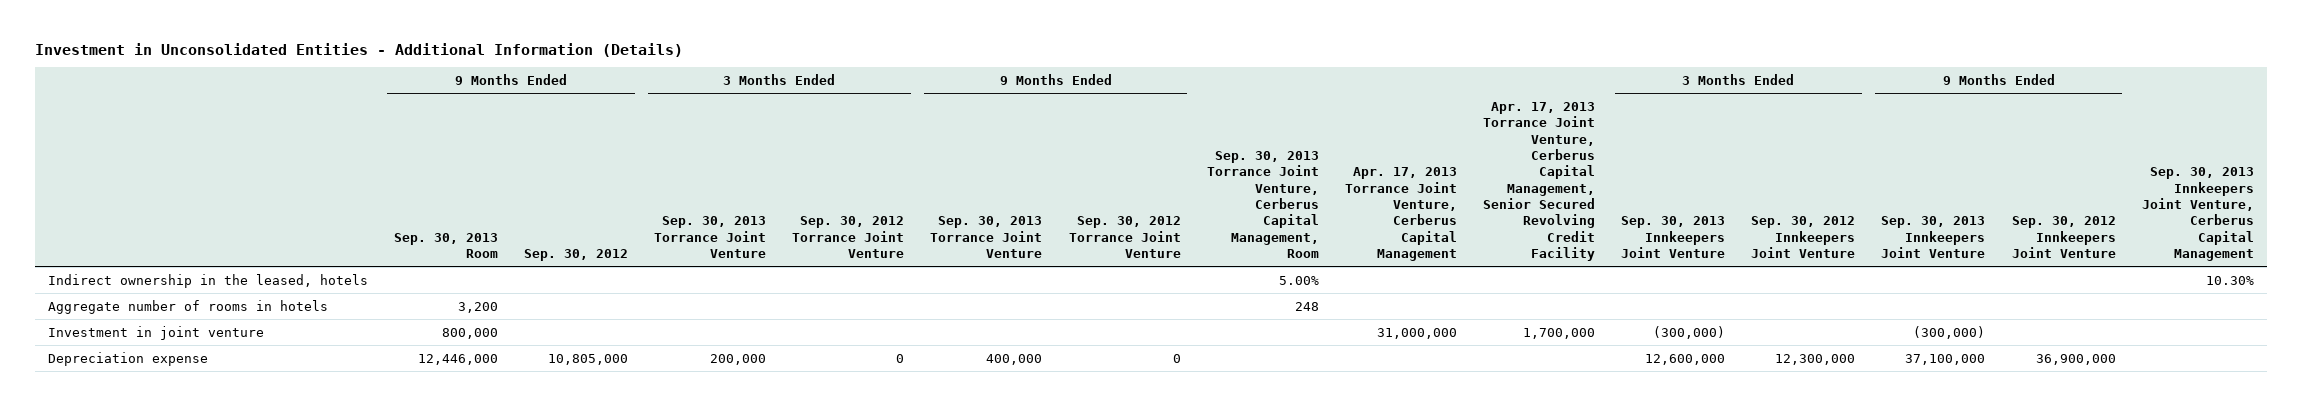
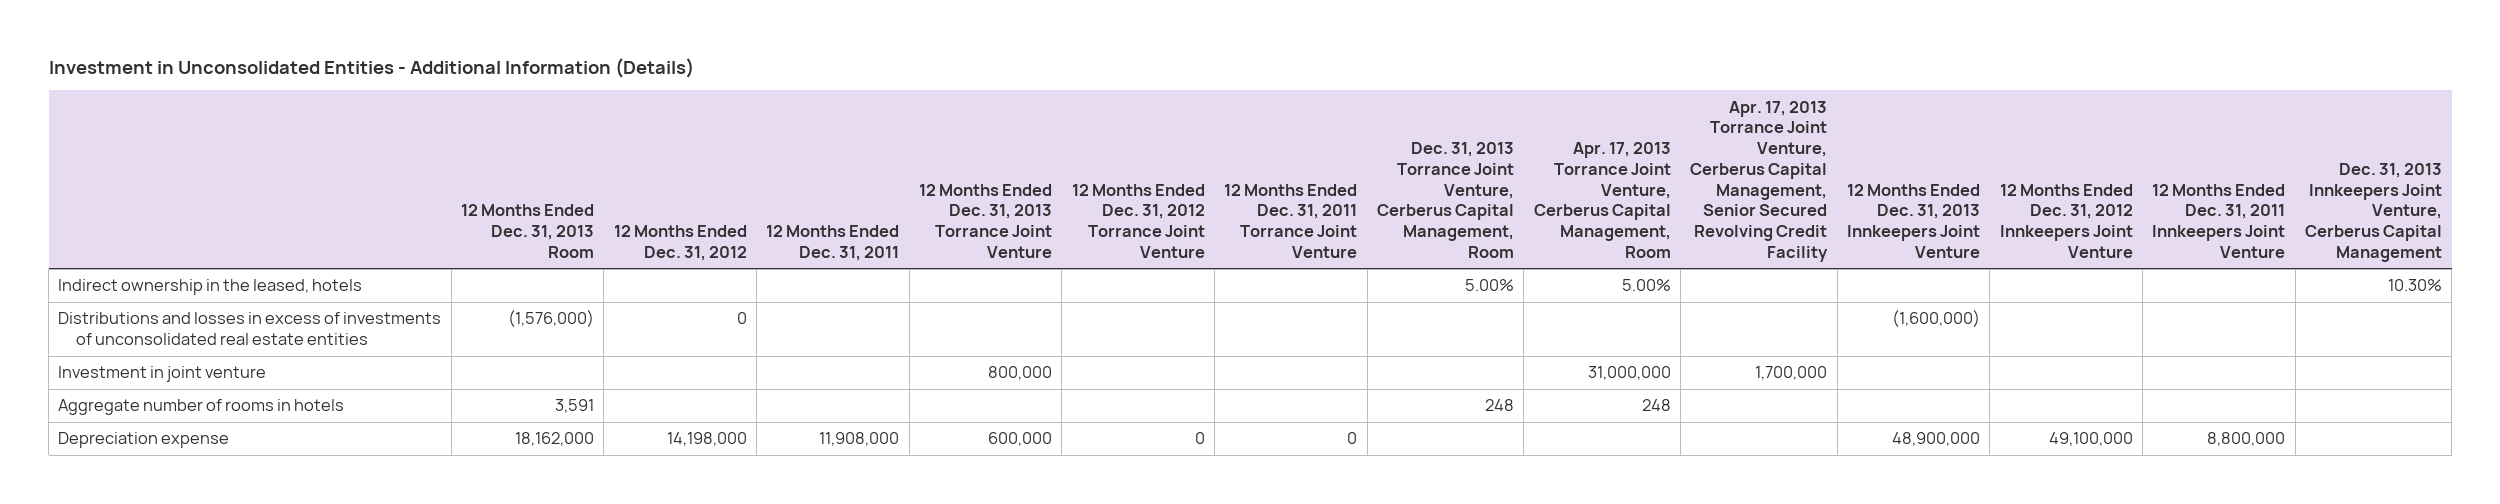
- | 9 Months Ended Sep. 30, 2013 Room | 9 Months Ended Sep. 30, 2012 | 3 Months Ended Sep. 30, 2013 Torrance Joint Venture | 3 Months Ended Sep. 30, 2012 Torrance Joint Venture | 9 Months Ended Sep. 30, 2013 Torrance Joint Venture | 9 Months Ended Sep. 30, 2012 Torrance Joint Venture | Sep. 30, 2013 Torrance Joint Venture, Cerberus Capital Management, Room | Apr. 17, 2013 Torrance Joint Venture, Cerberus Capital Management | Apr. 17, 2013 Torrance Joint Venture, Cerberus Capital Management, Senior Secured Revolving Credit Facility | 3 Months Ended Sep. 30, 2013 Innkeepers Joint Venture | 3 Months Ended Sep. 30, 2012 Innkeepers Joint Venture | 9 Months Ended Sep. 30, 2013 Innkeepers Joint Venture | 9 Months Ended Sep. 30, 2012 Innkeepers Joint Venture | Sep. 30, 2013 Innkeepers Joint Venture, Cerberus Capital Management
+ | 12 Months Ended Dec. 31, 2013 Room | 12 Months Ended Dec. 31, 2012 | 12 Months Ended Dec. 31, 2011 | 12 Months Ended Dec. 31, 2013 Torrance Joint Venture | 12 Months Ended Dec. 31, 2012 Torrance Joint Venture | 12 Months Ended Dec. 31, 2011 Torrance Joint Venture | Dec. 31, 2013 Torrance Joint Venture, Cerberus Capital Management, Room | Apr. 17, 2013 Torrance Joint Venture, Cerberus Capital Management, Room | Apr. 17, 2013 Torrance Joint Venture, Cerberus Capital Management, Senior Secured Revolving Credit Facility | 12 Months Ended Dec. 31, 2013 Innkeepers Joint Venture | 12 Months Ended Dec. 31, 2012 Innkeepers Joint Venture | 12 Months Ended Dec. 31, 2011 Innkeepers Joint Venture | Dec. 31, 2013 Innkeepers Joint Venture, Cerberus Capital Management
+ Distributions and losses in excess of investments of unconsolidated real estate entities | (1,576,000) | 0 | | | | | | | | (1,600,000) | | |
moved down: Aggregate number of rooms in hotels | 3,591 | | | | | | 248 | 248 | | | | |

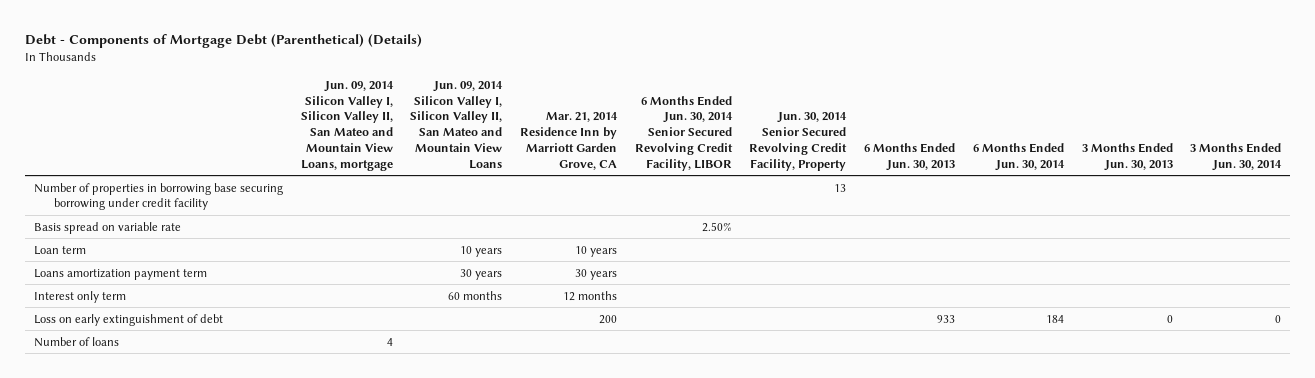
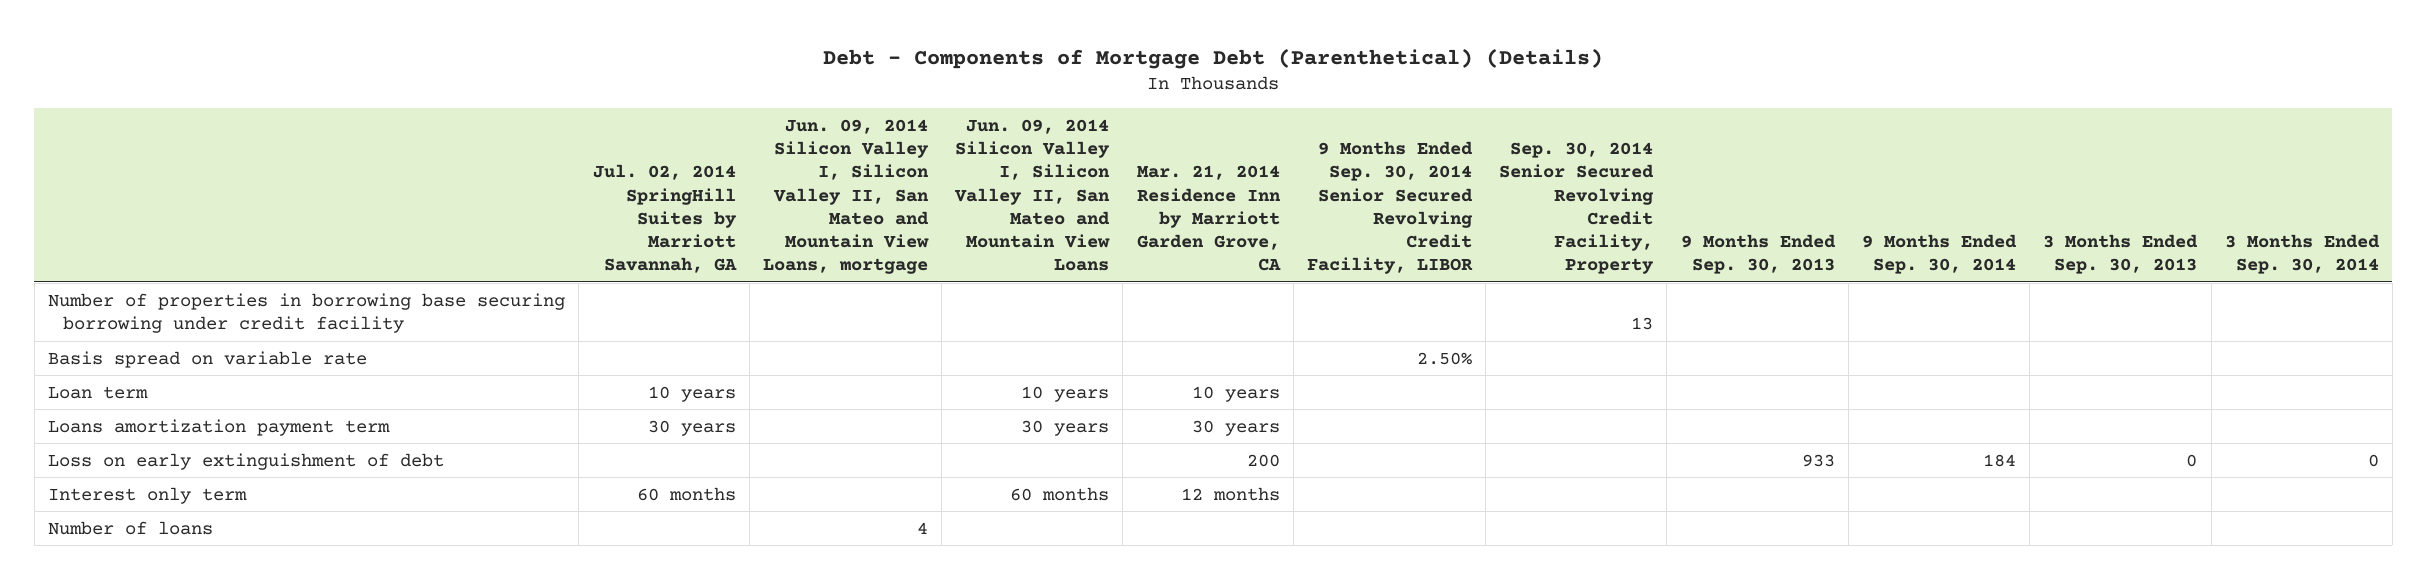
- | Jun. 09, 2014 Silicon Valley I, Silicon Valley II, San Mateo and Mountain View Loans, mortgage | Jun. 09, 2014 Silicon Valley I, Silicon Valley II, San Mateo and Mountain View Loans | Mar. 21, 2014 Residence Inn by Marriott Garden Grove, CA | 6 Months Ended Jun. 30, 2014 Senior Secured Revolving Credit Facility, LIBOR | Jun. 30, 2014 Senior Secured Revolving Credit Facility, Property | 6 Months Ended Jun. 30, 2013 | 6 Months Ended Jun. 30, 2014 | 3 Months Ended Jun. 30, 2013 | 3 Months Ended Jun. 30, 2014
+ | Jul. 02, 2014 SpringHill Suites by Marriott Savannah, GA | Jun. 09, 2014 Silicon Valley I, Silicon Valley II, San Mateo and Mountain View Loans, mortgage | Jun. 09, 2014 Silicon Valley I, Silicon Valley II, San Mateo and Mountain View Loans | Mar. 21, 2014 Residence Inn by Marriott Garden Grove, CA | 9 Months Ended Sep. 30, 2014 Senior Secured Revolving Credit Facility, LIBOR | Sep. 30, 2014 Senior Secured Revolving Credit Facility, Property | 9 Months Ended Sep. 30, 2013 | 9 Months Ended Sep. 30, 2014 | 3 Months Ended Sep. 30, 2013 | 3 Months Ended Sep. 30, 2014
moved down: Interest only term | 60 months | | 60 months | 12 months | | | | | |

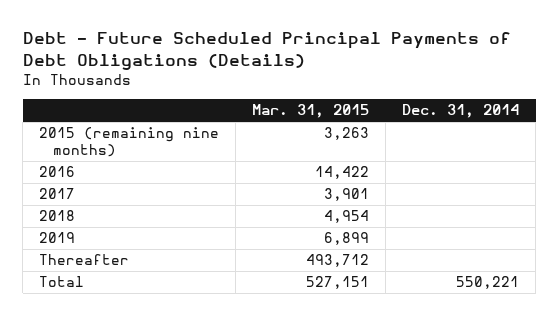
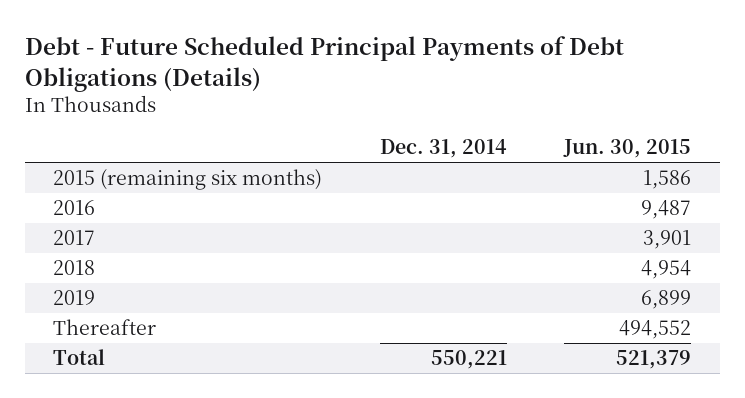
- | Mar. 31, 2015 | Dec. 31, 2014
+ | Dec. 31, 2014 | Jun. 30, 2015
- 2015 (remaining nine months) | 3,263 |
+ 2015 (remaining six months) | | 1,586

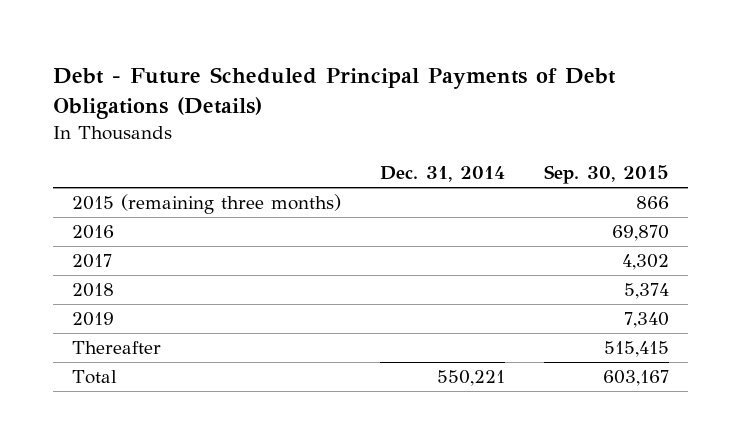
- | Dec. 31, 2014 | Jun. 30, 2015
+ | Dec. 31, 2014 | Sep. 30, 2015
- 2015 (remaining six months) | | 1,586
+ 2015 (remaining three months) | | 866

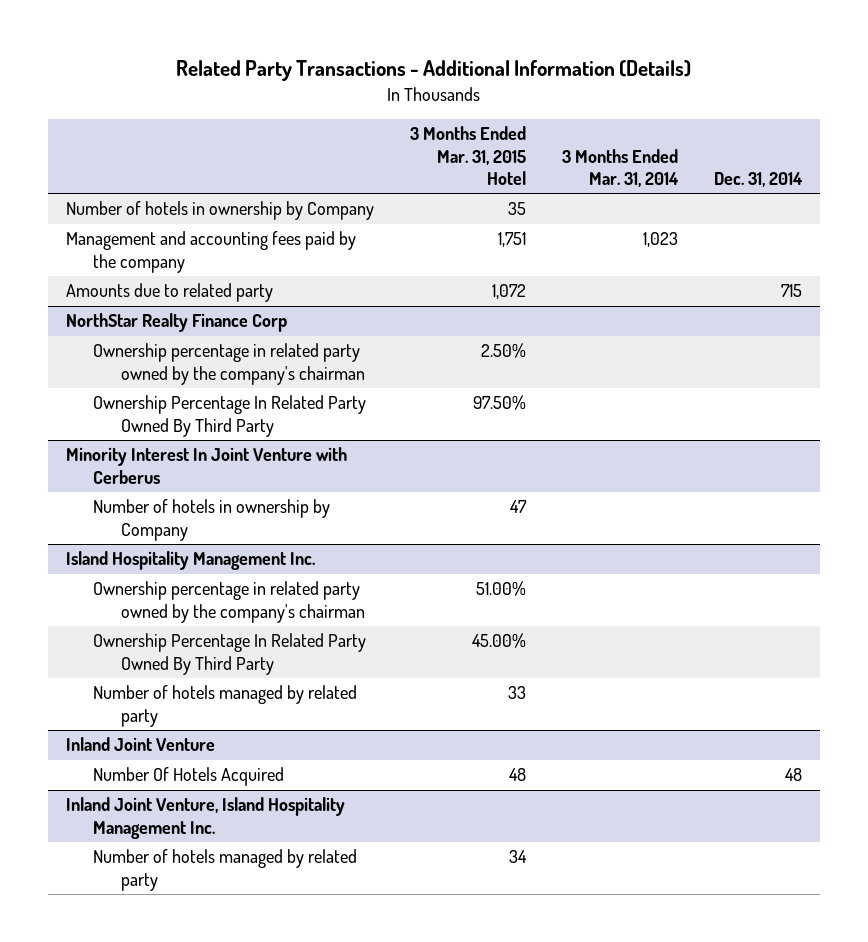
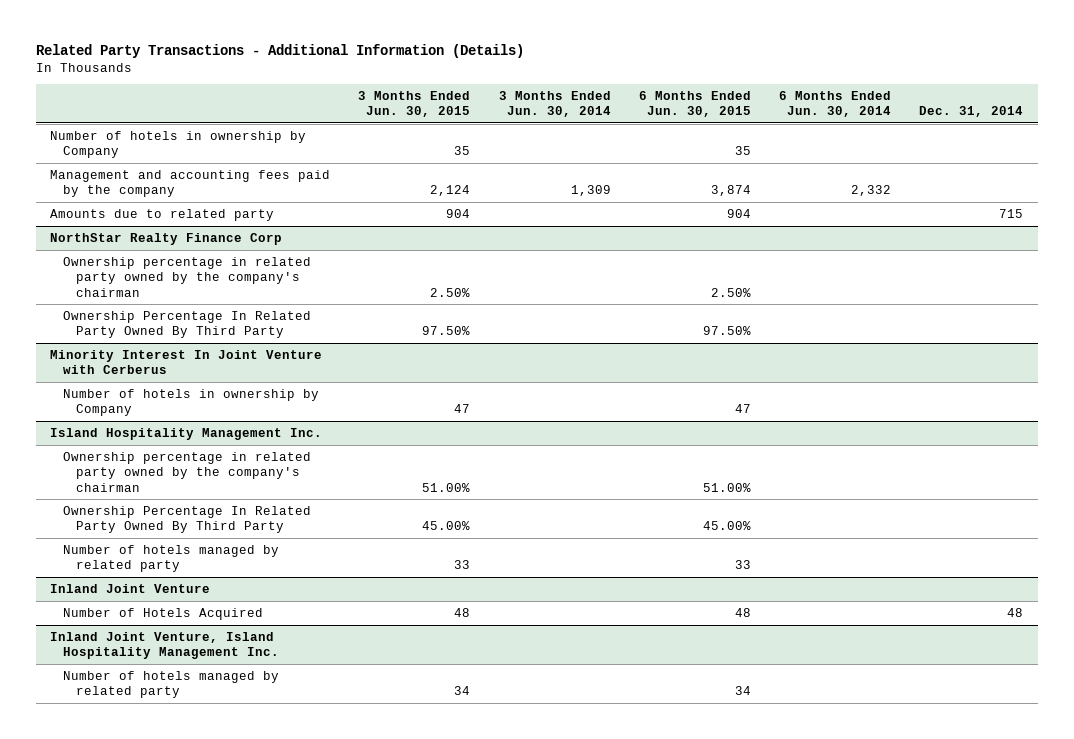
- | 3 Months Ended Mar. 31, 2015 Hotel | 3 Months Ended Mar. 31, 2014 | Dec. 31, 2014
+ | 3 Months Ended Jun. 30, 2015 | 3 Months Ended Jun. 30, 2014 | 6 Months Ended Jun. 30, 2015 | 6 Months Ended Jun. 30, 2014 | Dec. 31, 2014
@ Inland Joint Venture
- Number Of Hotels Acquired | 48 | | 48
+ Number of Hotels Acquired | 48 | | 48 | | 48

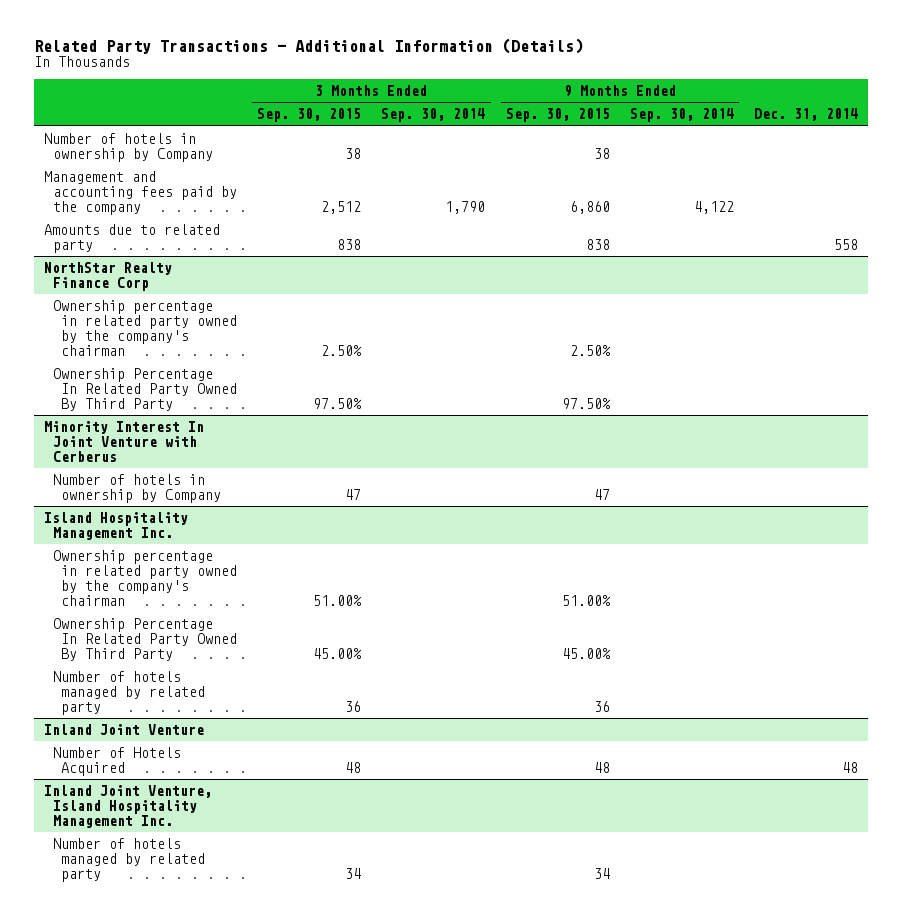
- | 3 Months Ended Jun. 30, 2015 | 3 Months Ended Jun. 30, 2014 | 6 Months Ended Jun. 30, 2015 | 6 Months Ended Jun. 30, 2014 | Dec. 31, 2014
+ | 3 Months Ended Sep. 30, 2015 | 3 Months Ended Sep. 30, 2014 | 9 Months Ended Sep. 30, 2015 | 9 Months Ended Sep. 30, 2014 | Dec. 31, 2014
- Amounts due to related party | 904 | | 904 | | 715
+ Amounts due to related party | 838 | | 838 | | 558

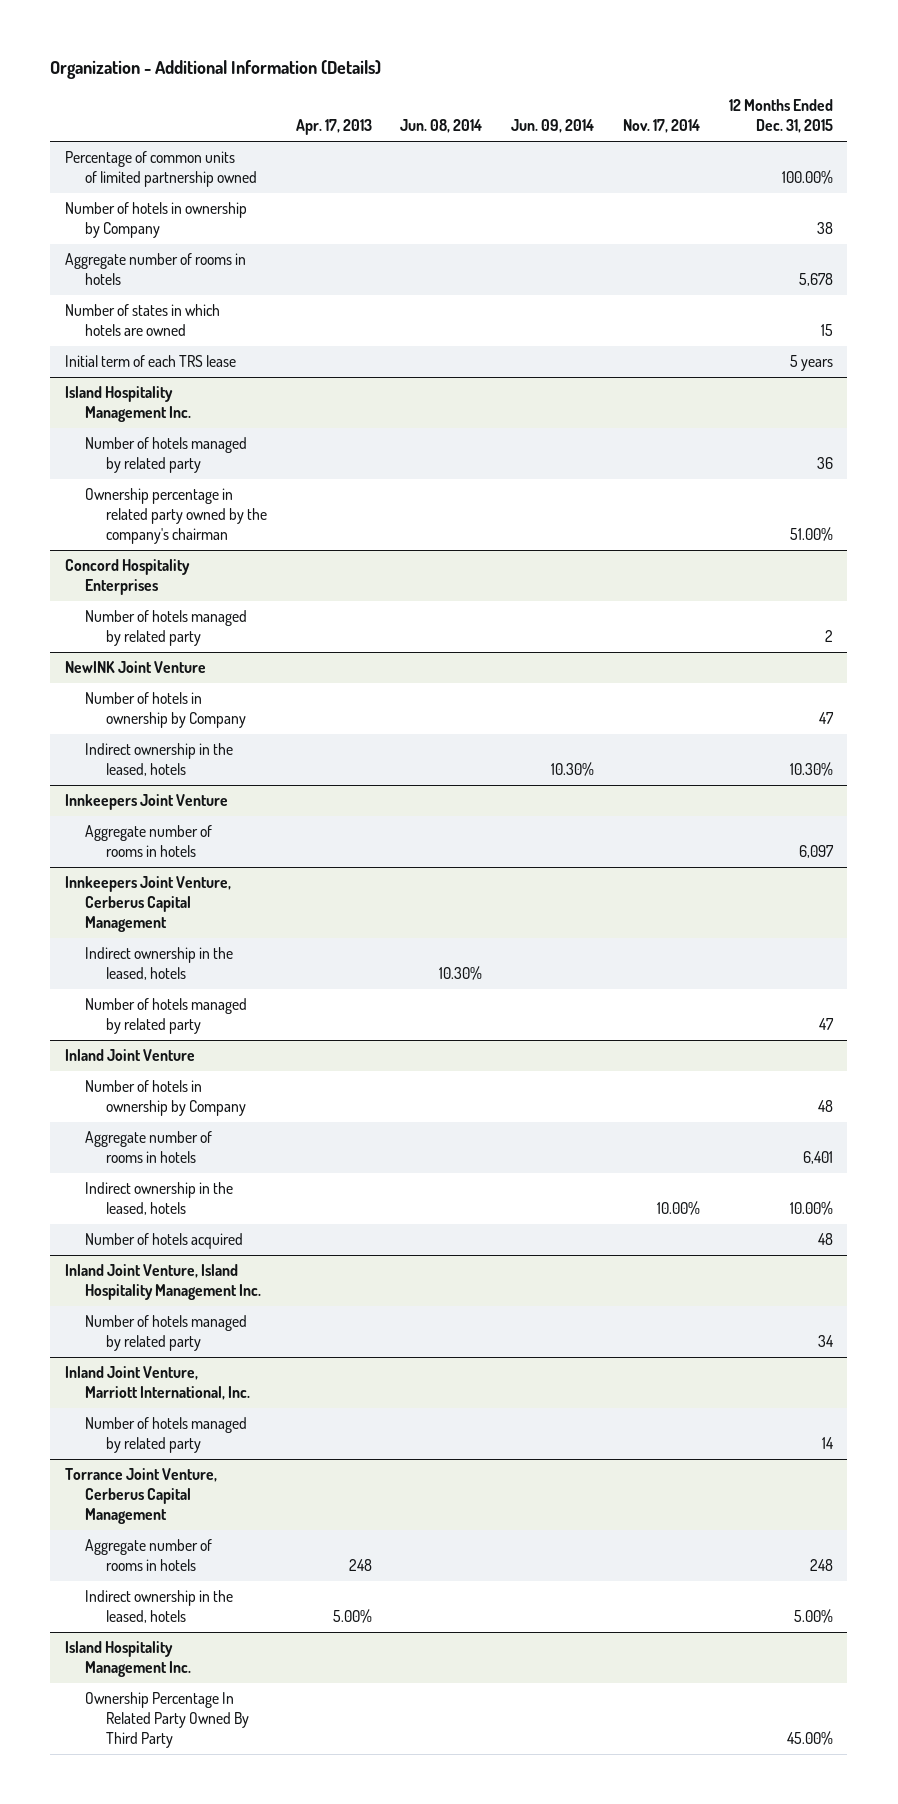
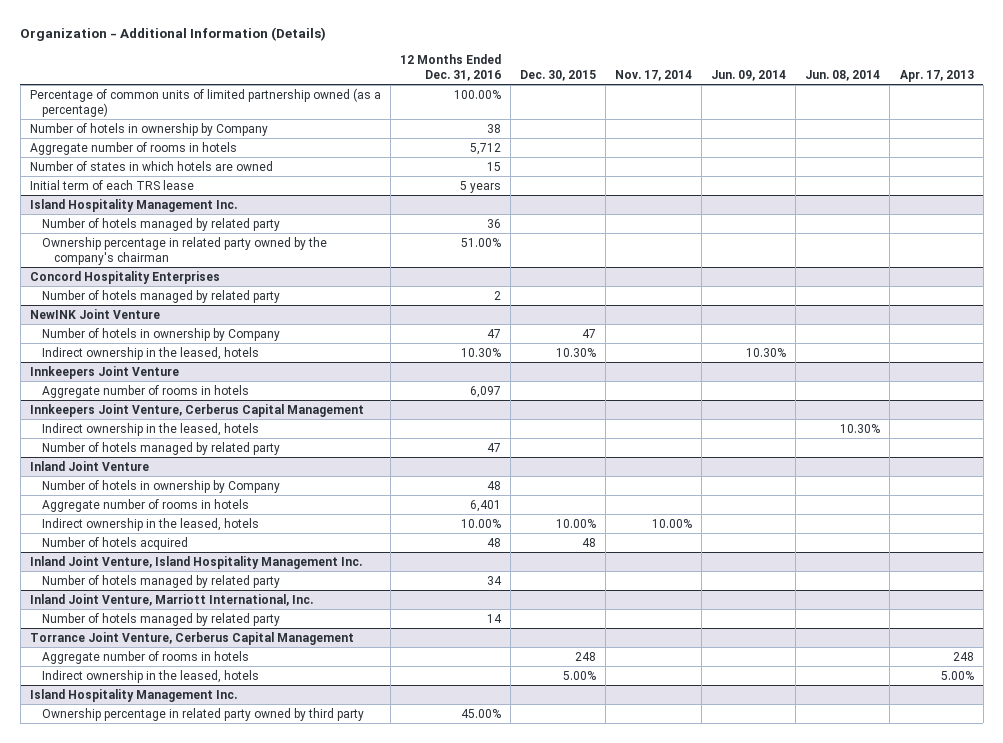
- | Apr. 17, 2013 | Jun. 08, 2014 | Jun. 09, 2014 | Nov. 17, 2014 | 12 Months Ended Dec. 31, 2015
+ | 12 Months Ended Dec. 31, 2016 | Dec. 30, 2015 | Nov. 17, 2014 | Jun. 09, 2014 | Jun. 08, 2014 | Apr. 17, 2013
- Percentage of common units of limited partnership owned | | | | | 100.00%
+ Percentage of common units of limited partnership owned (as a percentage) | 100.00% | | | | |
@ Island Hospitality Management Inc.
- Ownership Percentage In Related Party Owned By Third Party | | | | | 45.00%
+ Ownership percentage in related party owned by third party | 45.00% | | | | |

